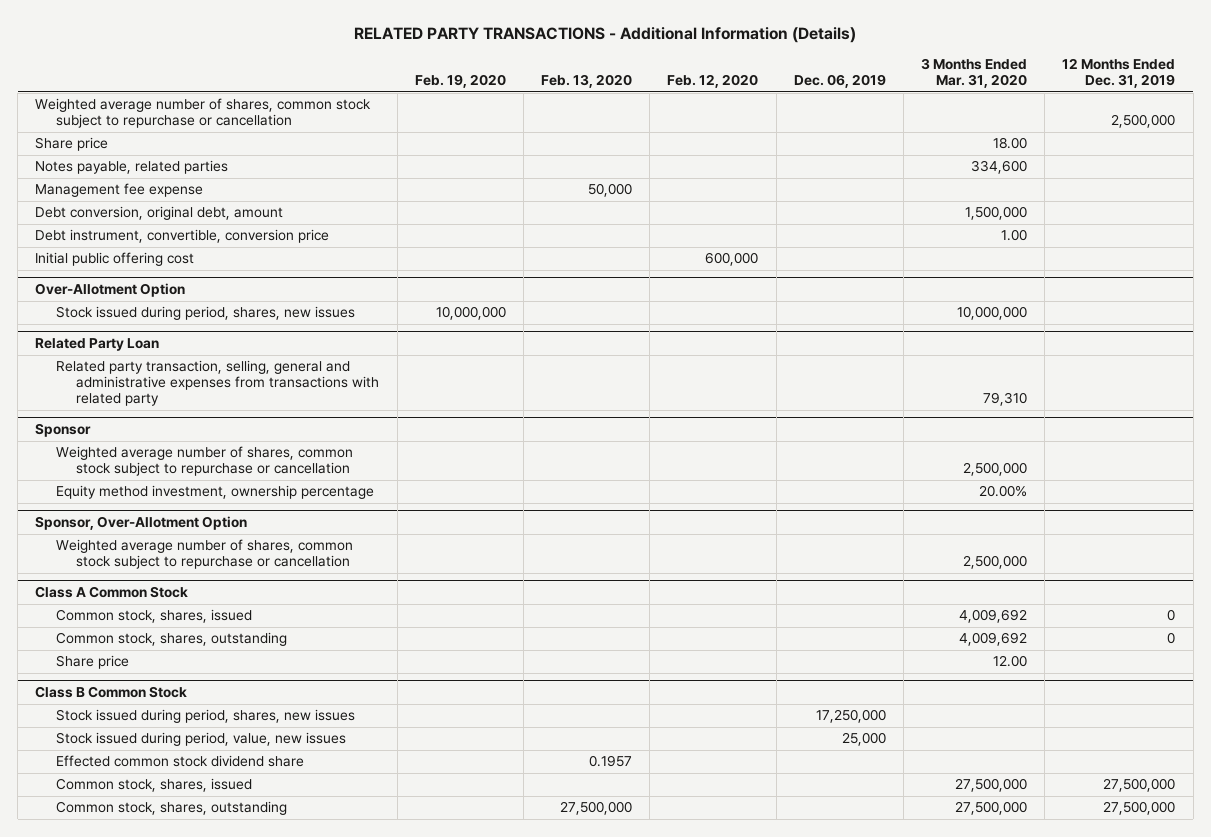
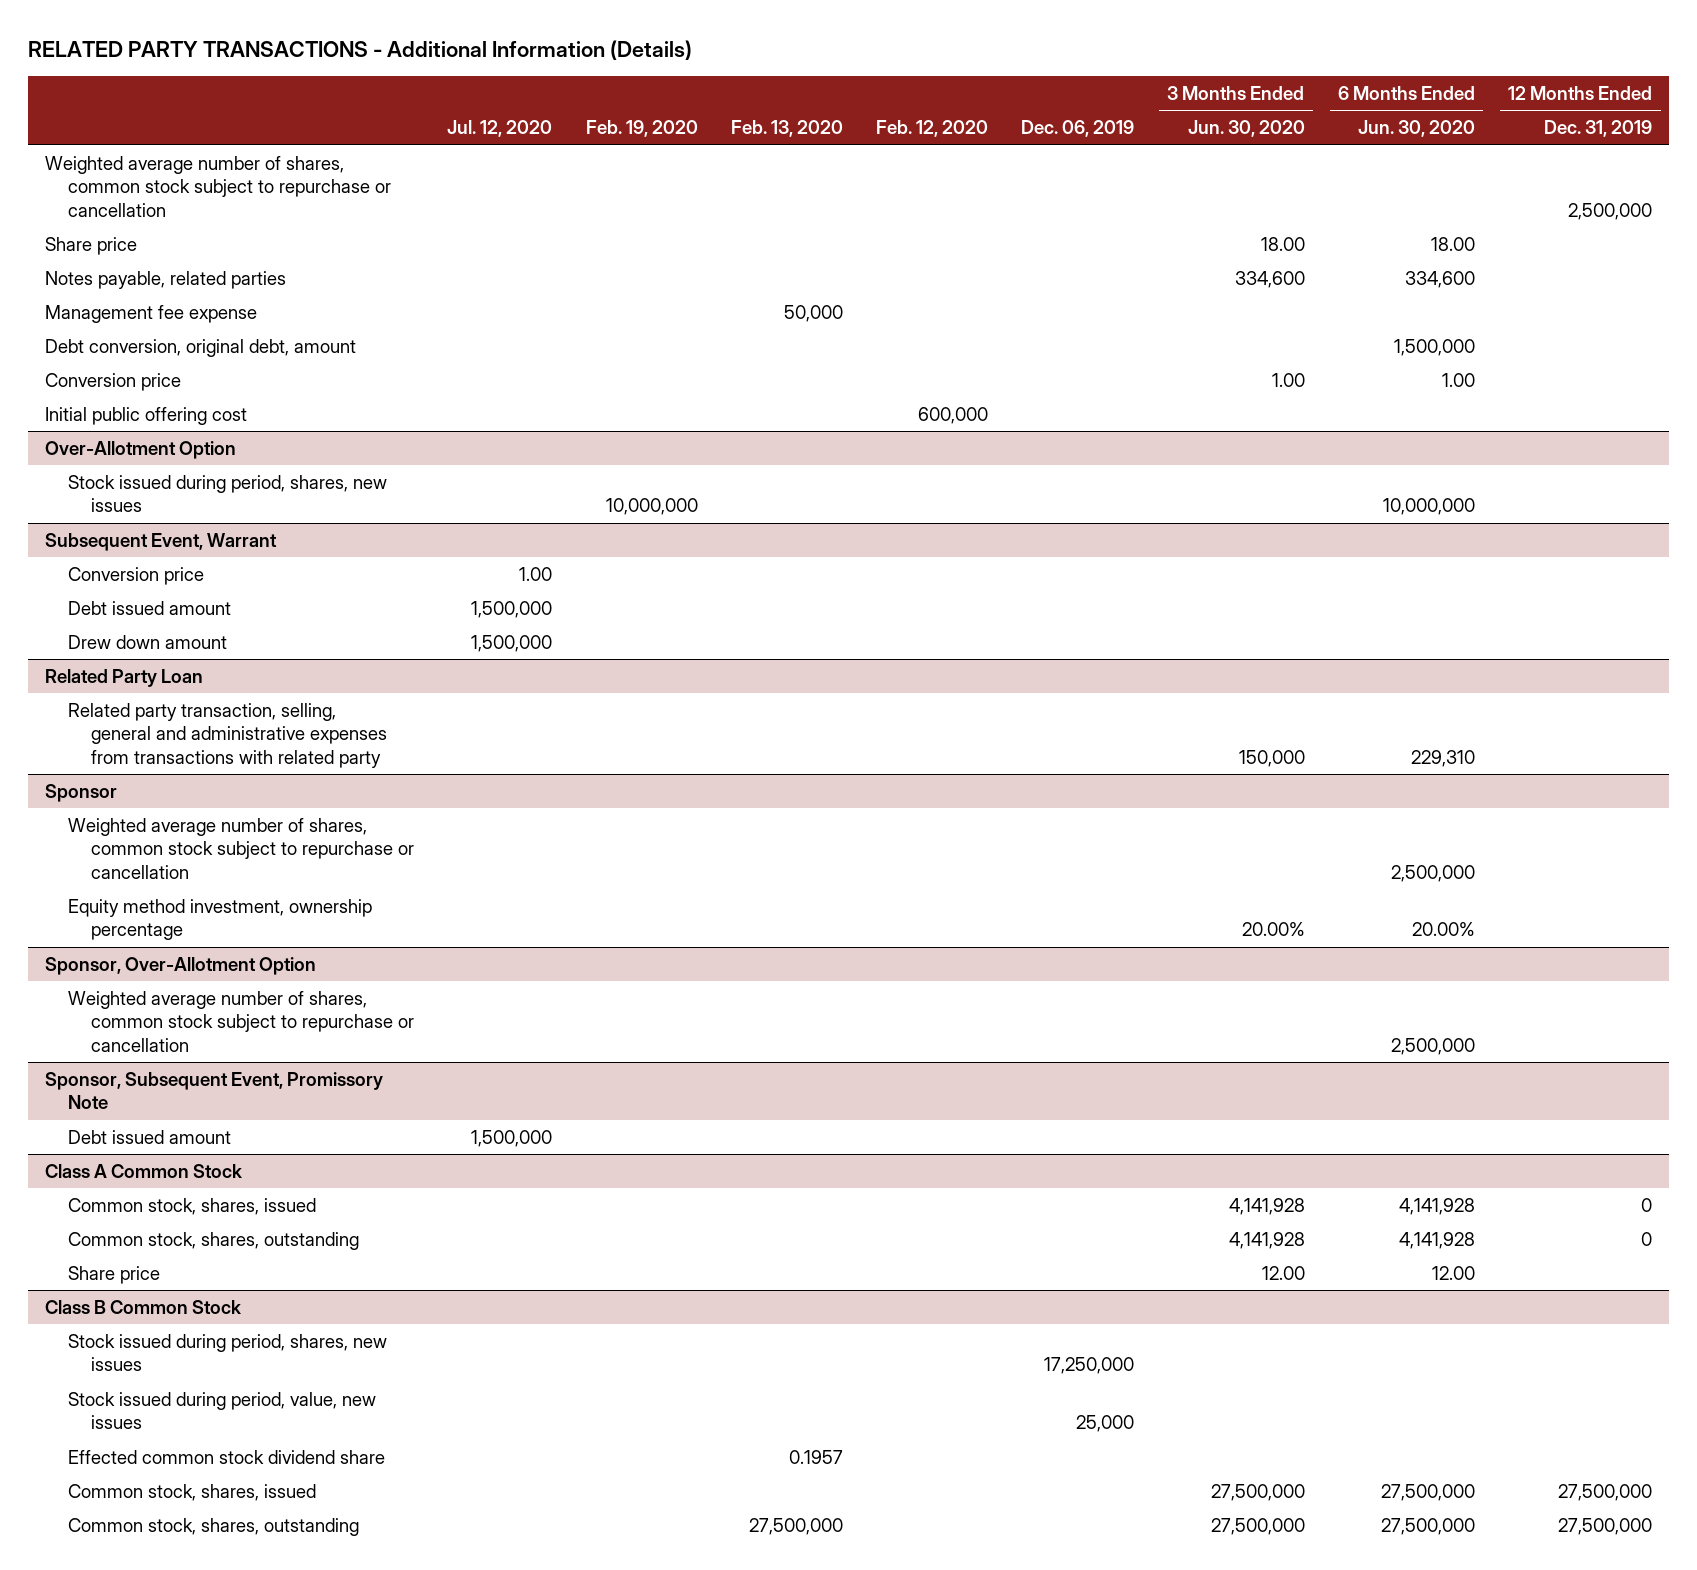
- | Feb. 19, 2020 | Feb. 13, 2020 | Feb. 12, 2020 | Dec. 06, 2019 | 3 Months Ended Mar. 31, 2020 | 12 Months Ended Dec. 31, 2019
+ | Jul. 12, 2020 | Feb. 19, 2020 | Feb. 13, 2020 | Feb. 12, 2020 | Dec. 06, 2019 | 3 Months Ended Jun. 30, 2020 | 6 Months Ended Jun. 30, 2020 | 12 Months Ended Dec. 31, 2019
- Debt instrument, convertible, conversion price | | | | | 1.00 |
+ Conversion price | | | | | | 1.00 | 1.00 |
+ Subsequent Event, Warrant
+ Conversion price | 1.00 | | | | | | |
+ Debt issued amount | 1,500,000 | | | | | | |
+ Drew down amount | 1,500,000 | | | | | | |
+ Sponsor, Subsequent Event, Promissory Note
+ Debt issued amount | 1,500,000 | | | | | | |

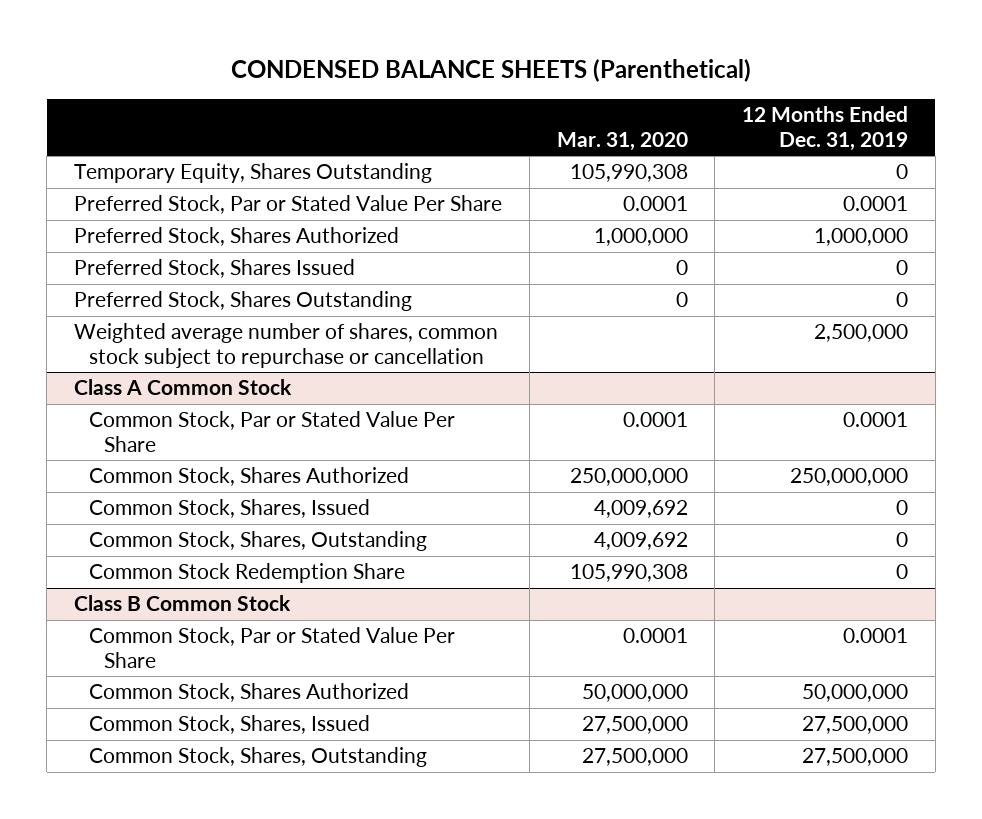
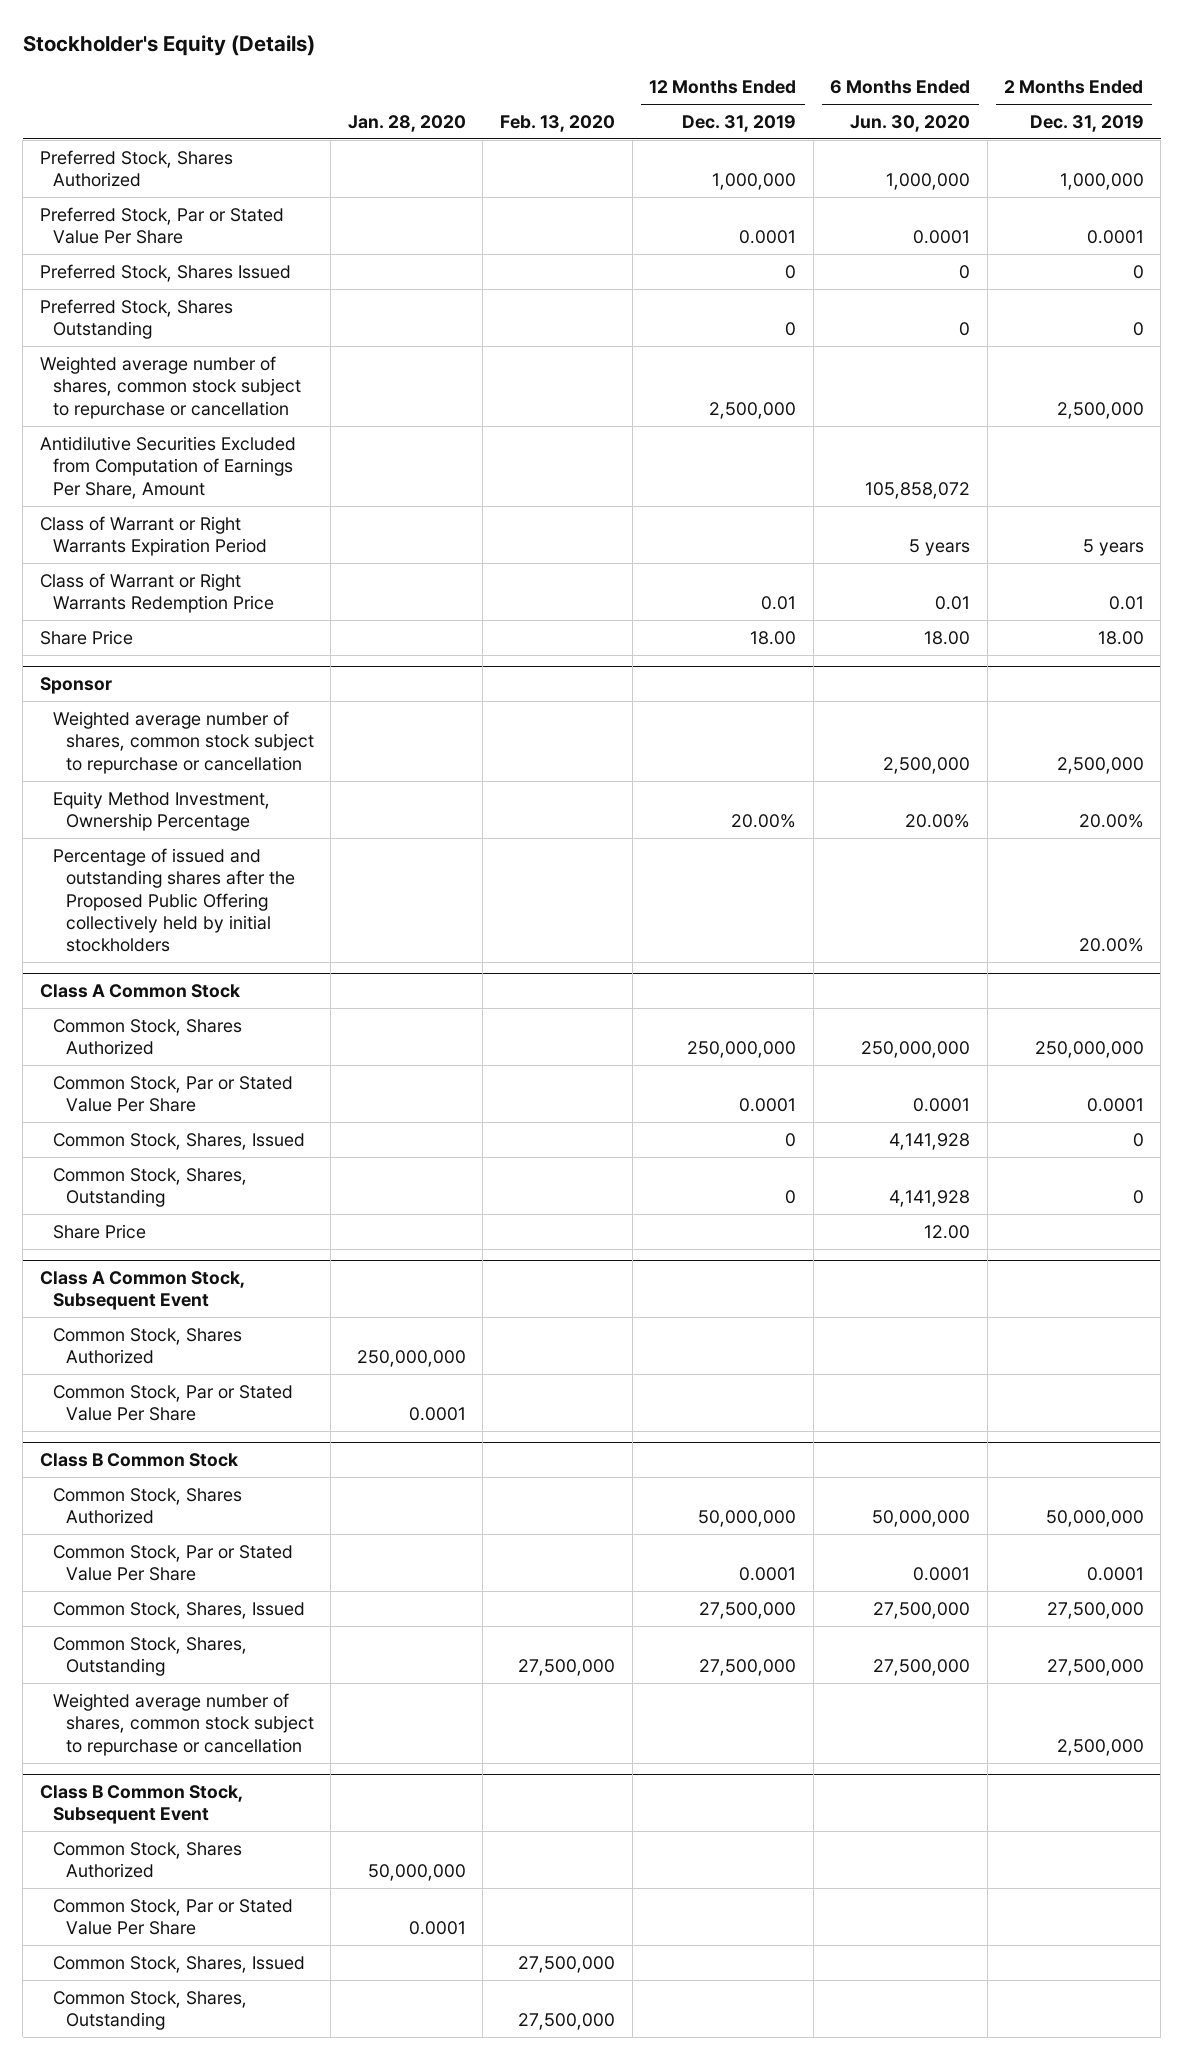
- CONDENSED BALANCE SHEETS (Parenthetical)
+ Stockholder's Equity (Details)
- | Mar. 31, 2020 | 12 Months Ended Dec. 31, 2019
+ | Jan. 28, 2020 | Feb. 13, 2020 | 12 Months Ended Dec. 31, 2019 | 6 Months Ended Jun. 30, 2020 | 2 Months Ended Dec. 31, 2019
- Temporary Equity, Shares Outstanding | 105,990,308 | 0
moved down: Preferred Stock, Par or Stated Value Per Share | | | 0.0001 | 0.0001 | 0.0001
+ Antidilutive Securities Excluded from Computation of Earnings Per Share, Amount | | | | 105,858,072 |
+ Class of Warrant or Right Warrants Expiration Period | | | | 5 years | 5 years
+ Class of Warrant or Right Warrants Redemption Price | | | 0.01 | 0.01 | 0.01
+ Share Price | | | 18.00 | 18.00 | 18.00
+ Sponsor
+ Weighted average number of shares, common stock subject to repurchase or cancellation | | | | 2,500,000 | 2,500,000
+ Equity Method Investment, Ownership Percentage | | | 20.00% | 20.00% | 20.00%
+ Percentage of issued and outstanding shares after the Proposed Public Offering collectively held by initial stockholders | | | | | 20.00%
@ Class A Common Stock
moved down: Common Stock, Par or Stated Value Per Share | | | 0.0001 | 0.0001 | 0.0001
- Common Stock Redemption Share | 105,990,308 | 0
+ Share Price | | | | 12.00 |
+ Class A Common Stock, Subsequent Event
+ Common Stock, Shares Authorized | 250,000,000 | | | |
+ Common Stock, Par or Stated Value Per Share | 0.0001 | | | |
@ Class B Common Stock
moved down: Common Stock, Par or Stated Value Per Share | | | 0.0001 | 0.0001 | 0.0001
+ Weighted average number of shares, common stock subject to repurchase or cancellation | | | | | 2,500,000
+ Class B Common Stock, Subsequent Event
+ Common Stock, Shares Authorized | 50,000,000 | | | |
+ Common Stock, Par or Stated Value Per Share | 0.0001 | | | |
+ Common Stock, Shares, Issued | | 27,500,000 | | |
+ Common Stock, Shares, Outstanding | | 27,500,000 | | |

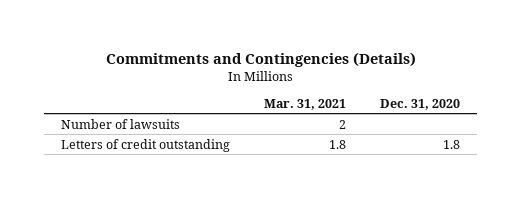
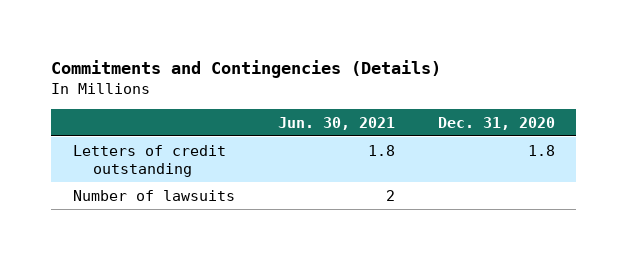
- | Mar. 31, 2021 | Dec. 31, 2020
+ | Jun. 30, 2021 | Dec. 31, 2020
moved down: Number of lawsuits | 2 |

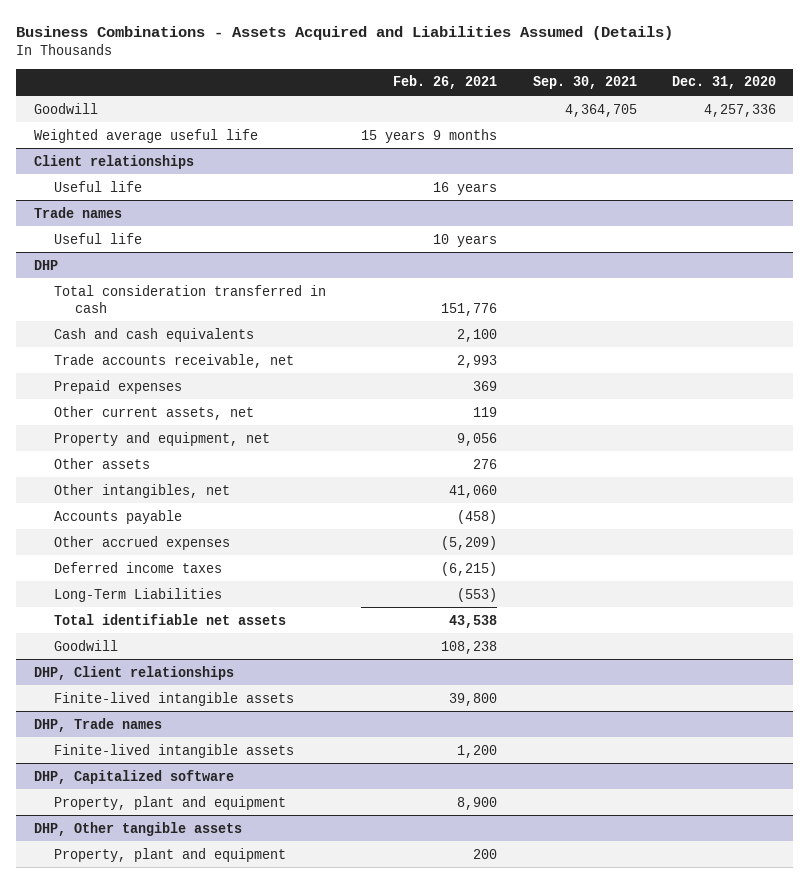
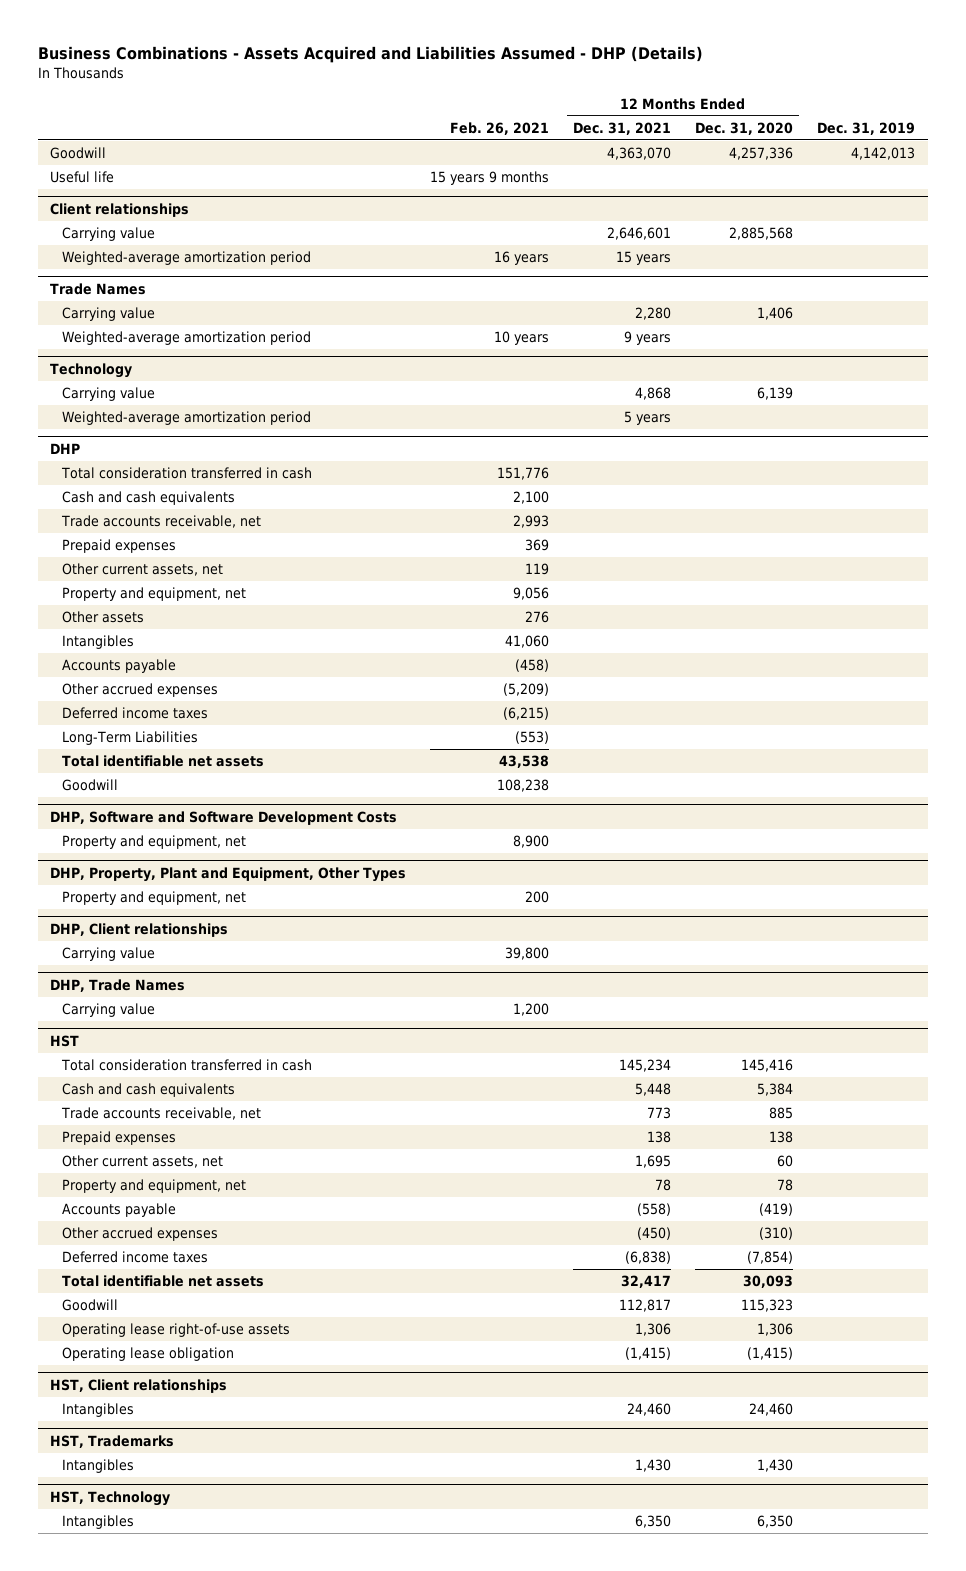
- Business Combinations - Assets Acquired and Liabilities Assumed (Details)
+ Business Combinations - Assets Acquired and Liabilities Assumed - DHP (Details)
- | Feb. 26, 2021 | Sep. 30, 2021 | Dec. 31, 2020
+ | Feb. 26, 2021 | 12 Months Ended Dec. 31, 2021 | 12 Months Ended Dec. 31, 2020 | Dec. 31, 2019
- Weighted average useful life | 15 years 9 months | |
+ Useful life | 15 years 9 months | | |
@ Client relationships
- Useful life | 16 years | |
- Trade names
- Useful life | 10 years | |
@ Client relationships
+ Carrying value | | 2,646,601 | 2,885,568 |
+ Weighted-average amortization period | 16 years | 15 years | |
+ Trade Names
+ Carrying value | | 2,280 | 1,406 |
+ Weighted-average amortization period | 10 years | 9 years | |
+ Technology
+ Carrying value | | 4,868 | 6,139 |
+ Weighted-average amortization period | | 5 years | |
@ DHP
- Other intangibles, net | 41,060 | |
+ Intangibles | 41,060 | | |
+ DHP, Software and Software Development Costs
+ Property and equipment, net | 8,900 | | |
+ DHP, Property, Plant and Equipment, Other Types
+ Property and equipment, net | 200 | | |
@ DHP, Client relationships
- Finite-lived intangible assets | 39,800 | |
- DHP, Trade names
- Finite-lived intangible assets | 1,200 | |
- DHP, Capitalized software
- Property, plant and equipment | 8,900 | |
- DHP, Other tangible assets
- Property, plant and equipment | 200 | |
@ DHP, Client relationships
+ Carrying value | 39,800 | | |
+ DHP, Trade Names
+ Carrying value | 1,200 | | |
+ HST
+ Total consideration transferred in cash | | 145,234 | 145,416 |
+ Cash and cash equivalents | | 5,448 | 5,384 |
+ Trade accounts receivable, net | | 773 | 885 |
+ Prepaid expenses | | 138 | 138 |
+ Other current assets, net | | 1,695 | 60 |
+ Property and equipment, net | | 78 | 78 |
+ Accounts payable | | (558) | (419) |
+ Other accrued expenses | | (450) | (310) |
+ Deferred income taxes | | (6,838) | (7,854) |
+ Total identifiable net assets | | 32,417 | 30,093 |
+ Goodwill | | 112,817 | 115,323 |
+ Operating lease right-of-use assets | | 1,306 | 1,306 |
+ Operating lease obligation | | (1,415) | (1,415) |
+ HST, Client relationships
+ Intangibles | | 24,460 | 24,460 |
+ HST, Trademarks
+ Intangibles | | 1,430 | 1,430 |
+ HST, Technology
+ Intangibles | | 6,350 | 6,350 |

